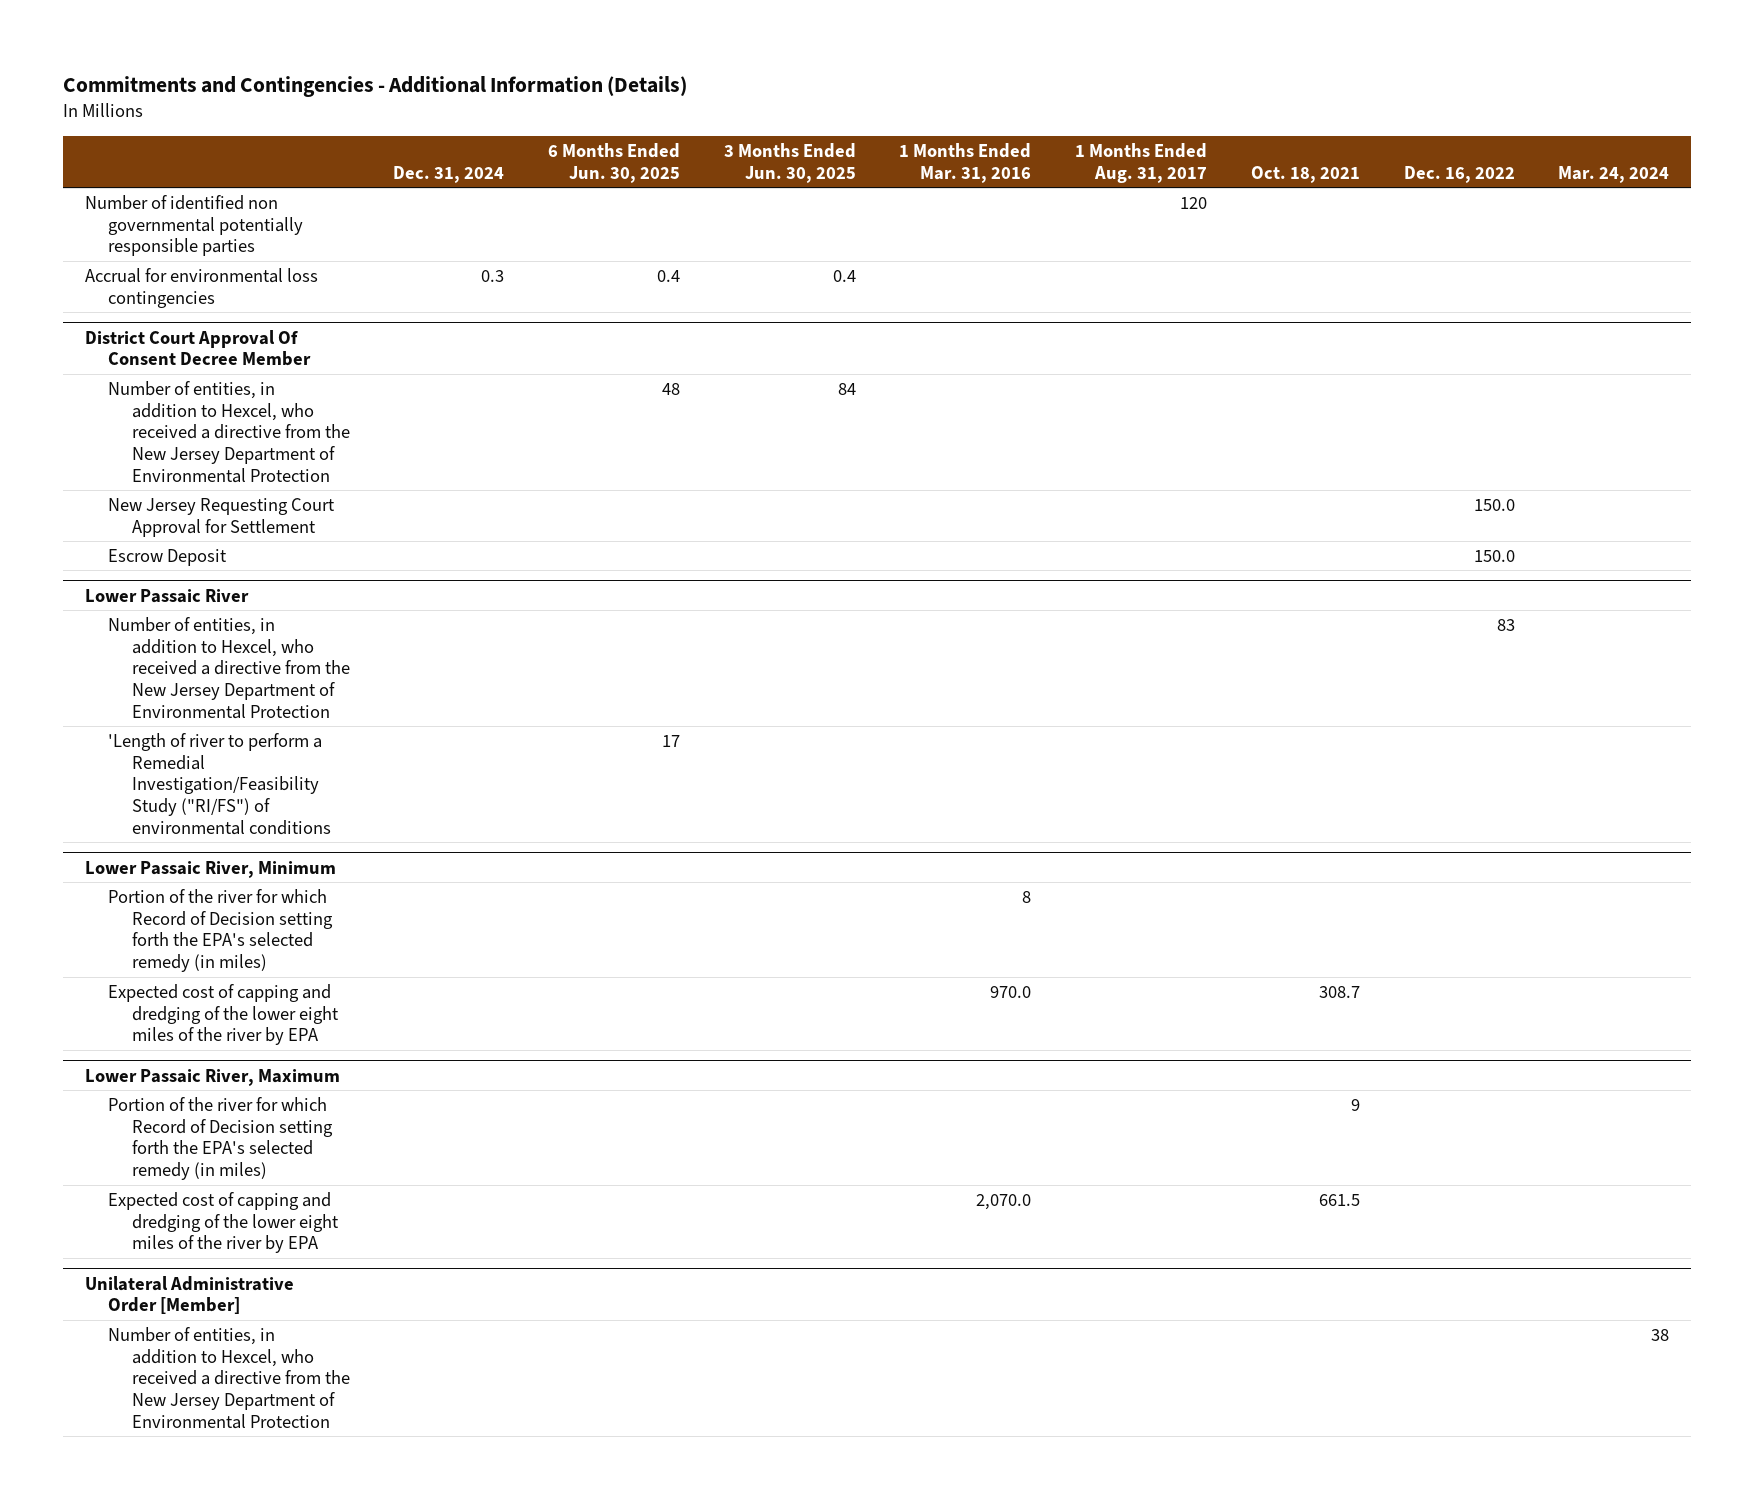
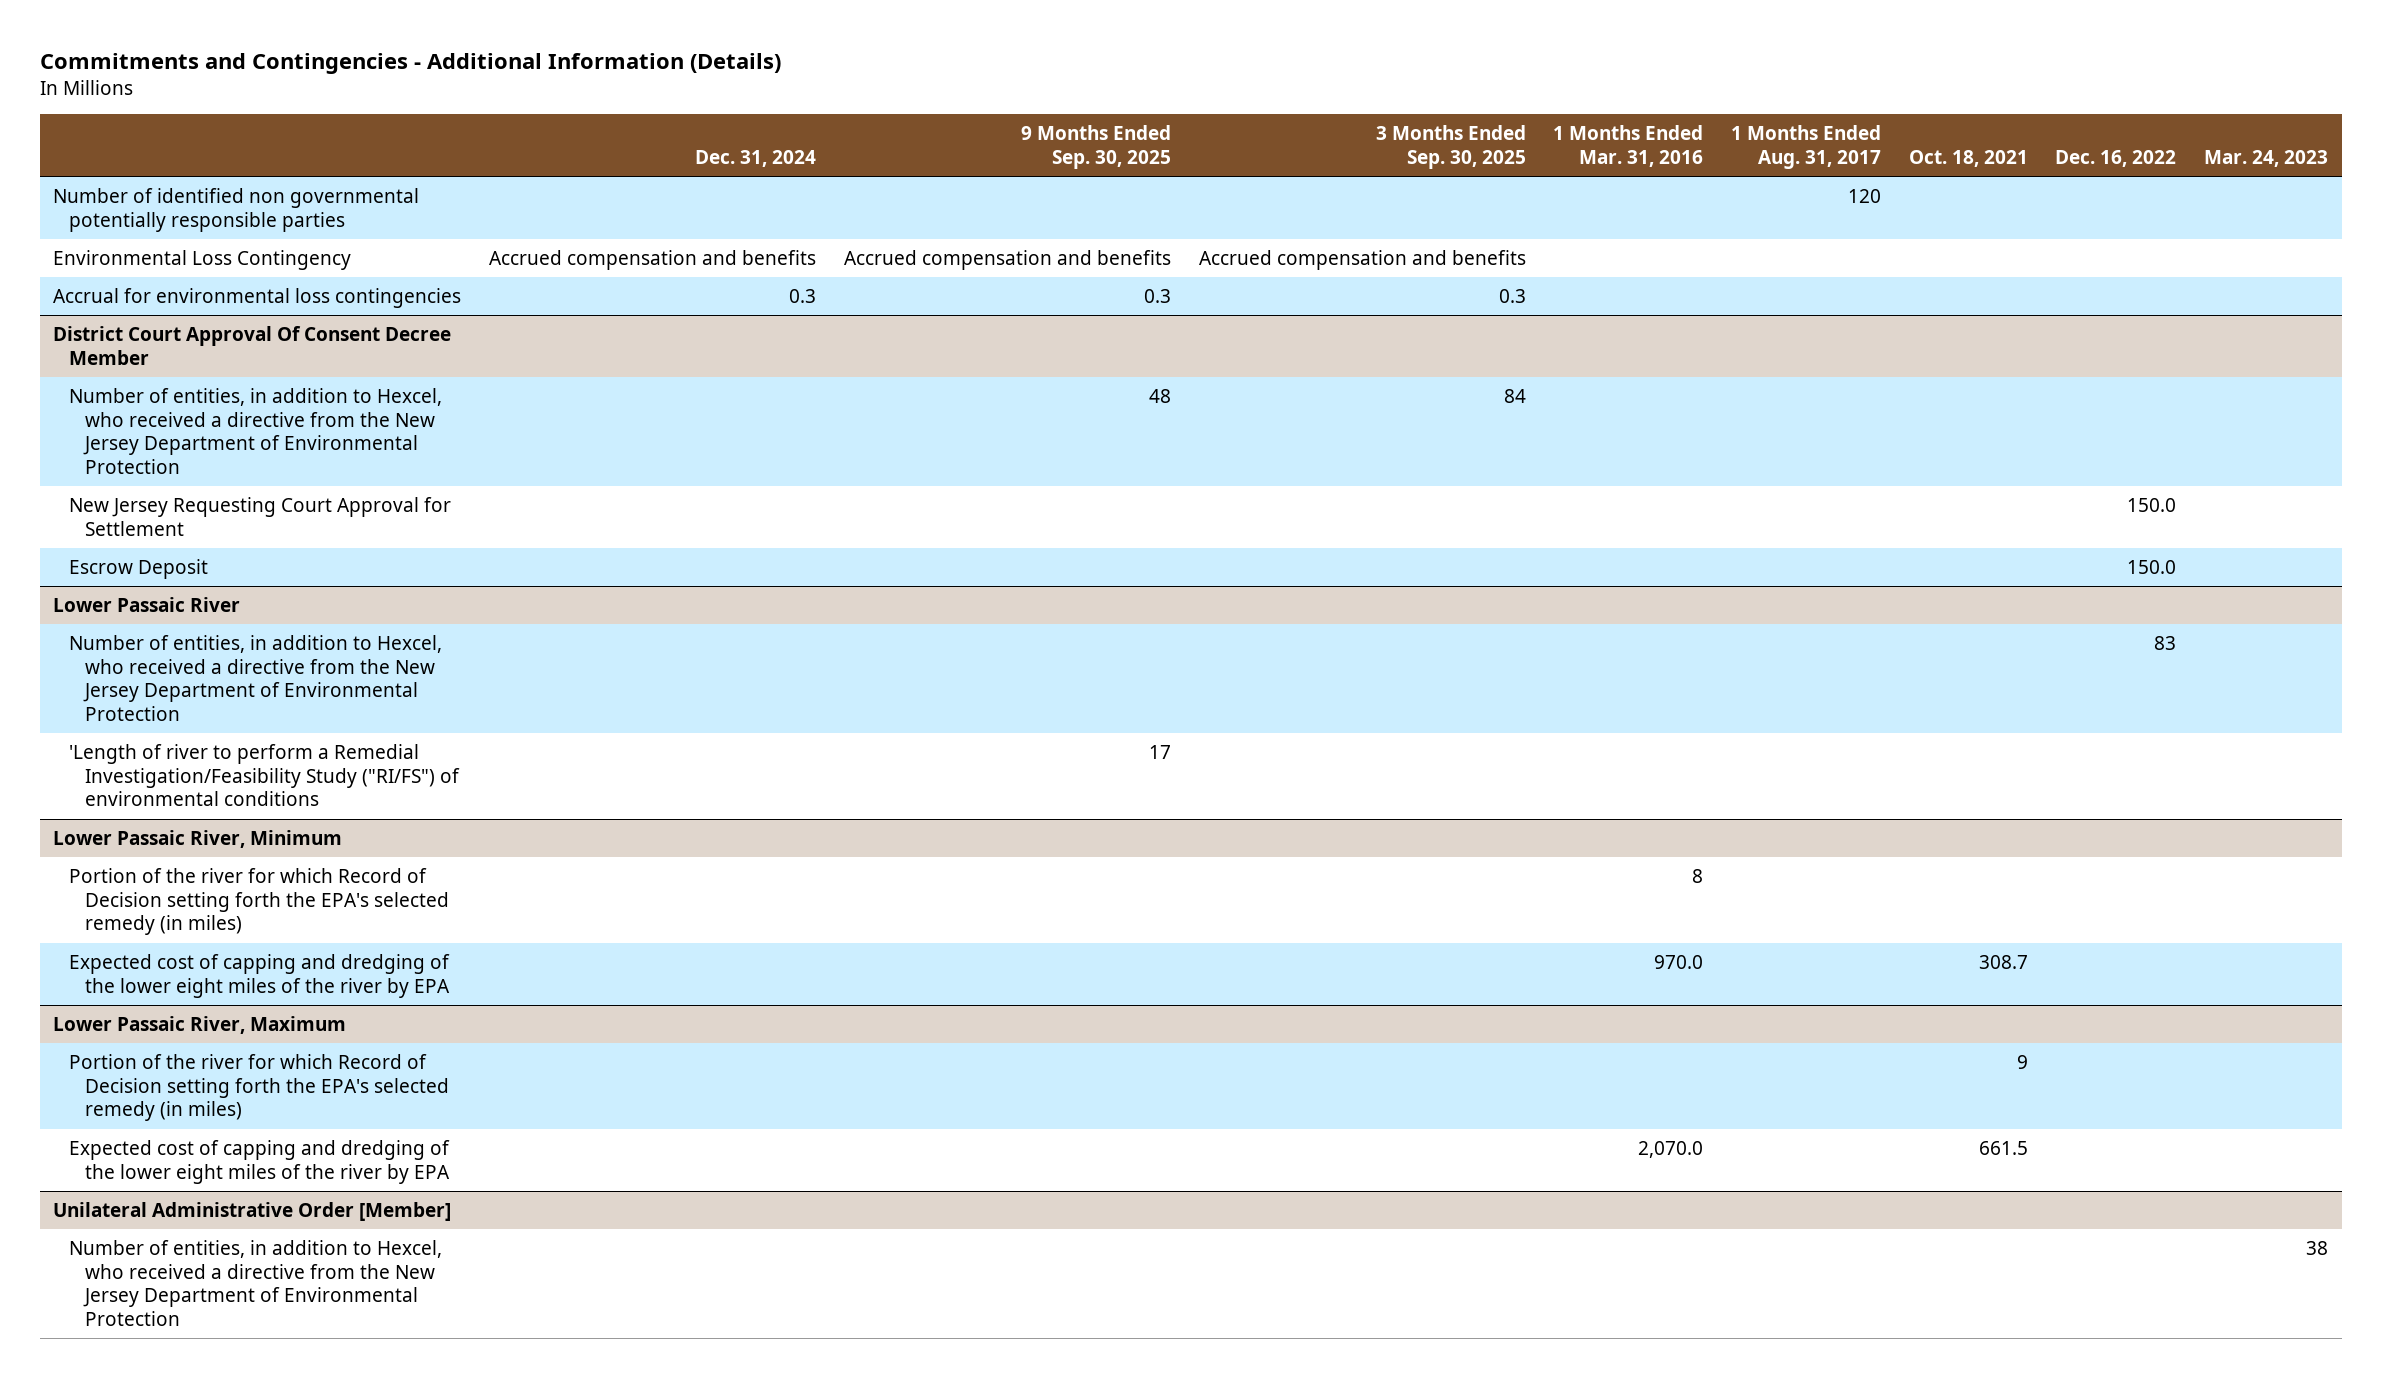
- | Dec. 31, 2024 | 6 Months Ended Jun. 30, 2025 | 3 Months Ended Jun. 30, 2025 | 1 Months Ended Mar. 31, 2016 | 1 Months Ended Aug. 31, 2017 | Oct. 18, 2021 | Dec. 16, 2022 | Mar. 24, 2024
+ | Dec. 31, 2024 | 9 Months Ended Sep. 30, 2025 | 3 Months Ended Sep. 30, 2025 | 1 Months Ended Mar. 31, 2016 | 1 Months Ended Aug. 31, 2017 | Oct. 18, 2021 | Dec. 16, 2022 | Mar. 24, 2023
+ Environmental Loss Contingency | Accrued compensation and benefits | Accrued compensation and benefits | Accrued compensation and benefits | | | | |

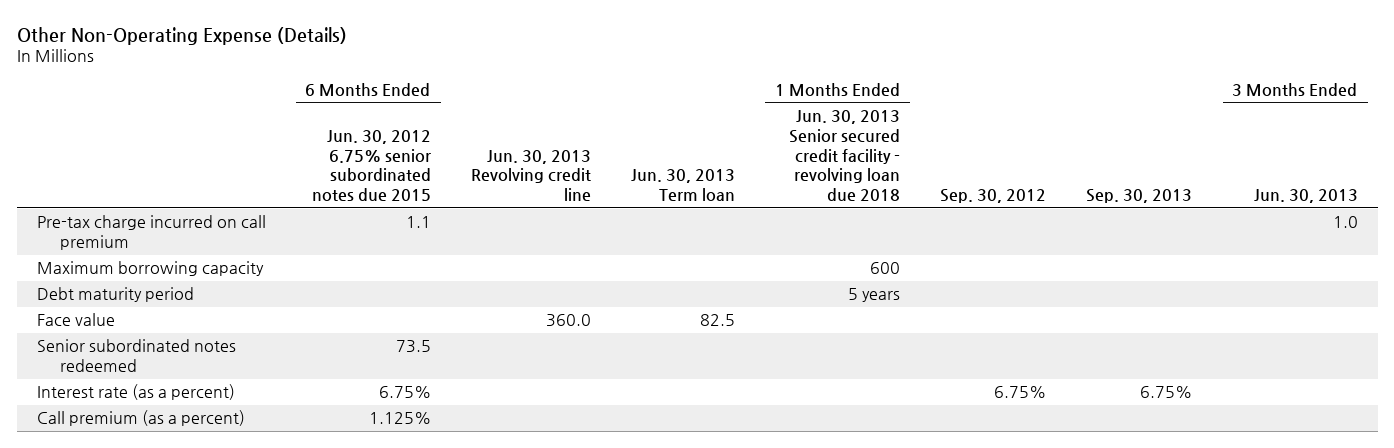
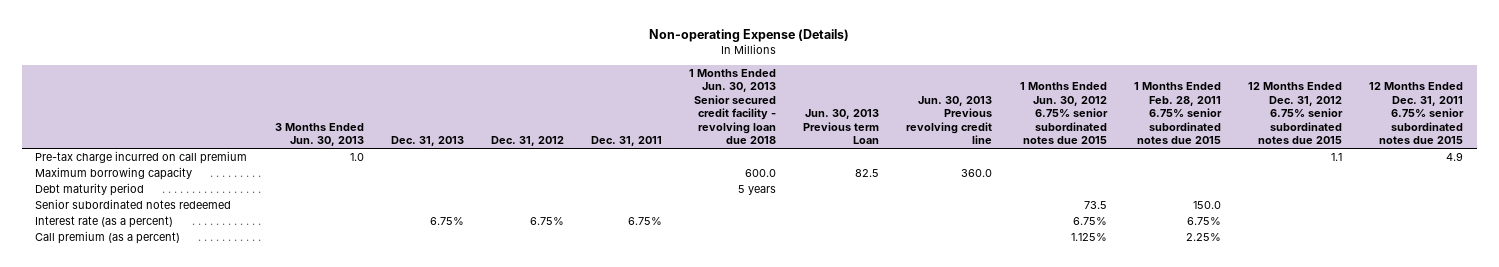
- Other Non-Operating Expense (Details)
+ Non-operating Expense (Details)
- | 6 Months Ended Jun. 30, 2012 6.75% senior subordinated notes due 2015 | Jun. 30, 2013 Revolving credit line | Jun. 30, 2013 Term loan | 1 Months Ended Jun. 30, 2013 Senior secured credit facility - revolving loan due 2018 | Sep. 30, 2012 | Sep. 30, 2013 | 3 Months Ended Jun. 30, 2013
+ | 3 Months Ended Jun. 30, 2013 | Dec. 31, 2013 | Dec. 31, 2012 | Dec. 31, 2011 | 1 Months Ended Jun. 30, 2013 Senior secured credit facility - revolving loan due 2018 | Jun. 30, 2013 Previous term Loan | Jun. 30, 2013 Previous revolving credit line | 1 Months Ended Jun. 30, 2012 6.75% senior subordinated notes due 2015 | 1 Months Ended Feb. 28, 2011 6.75% senior subordinated notes due 2015 | 12 Months Ended Dec. 31, 2012 6.75% senior subordinated notes due 2015 | 12 Months Ended Dec. 31, 2011 6.75% senior subordinated notes due 2015
- Maximum borrowing capacity | | | | 600 | | |
+ Maximum borrowing capacity | | | | | 600.0 | 82.5 | 360.0 | | | |
- Face value | | 360.0 | 82.5 | | | |

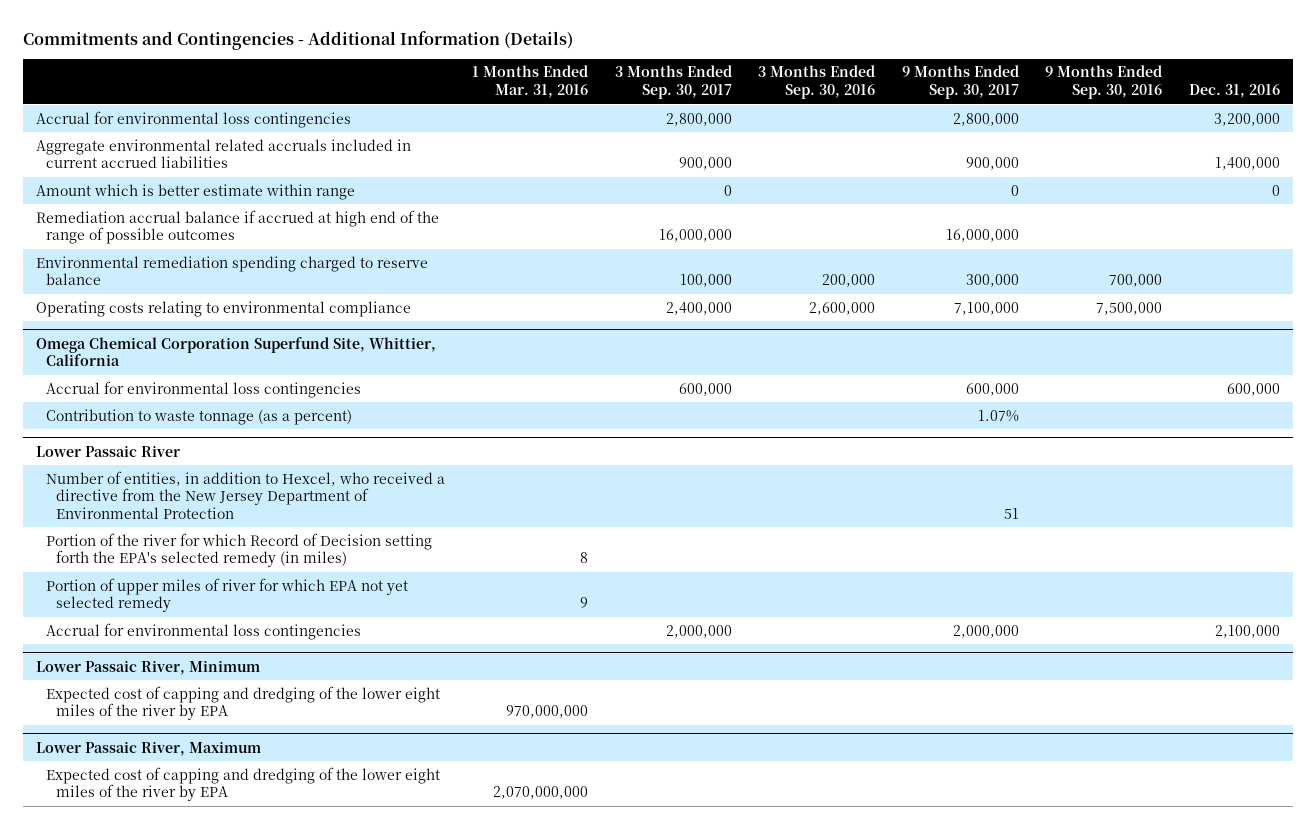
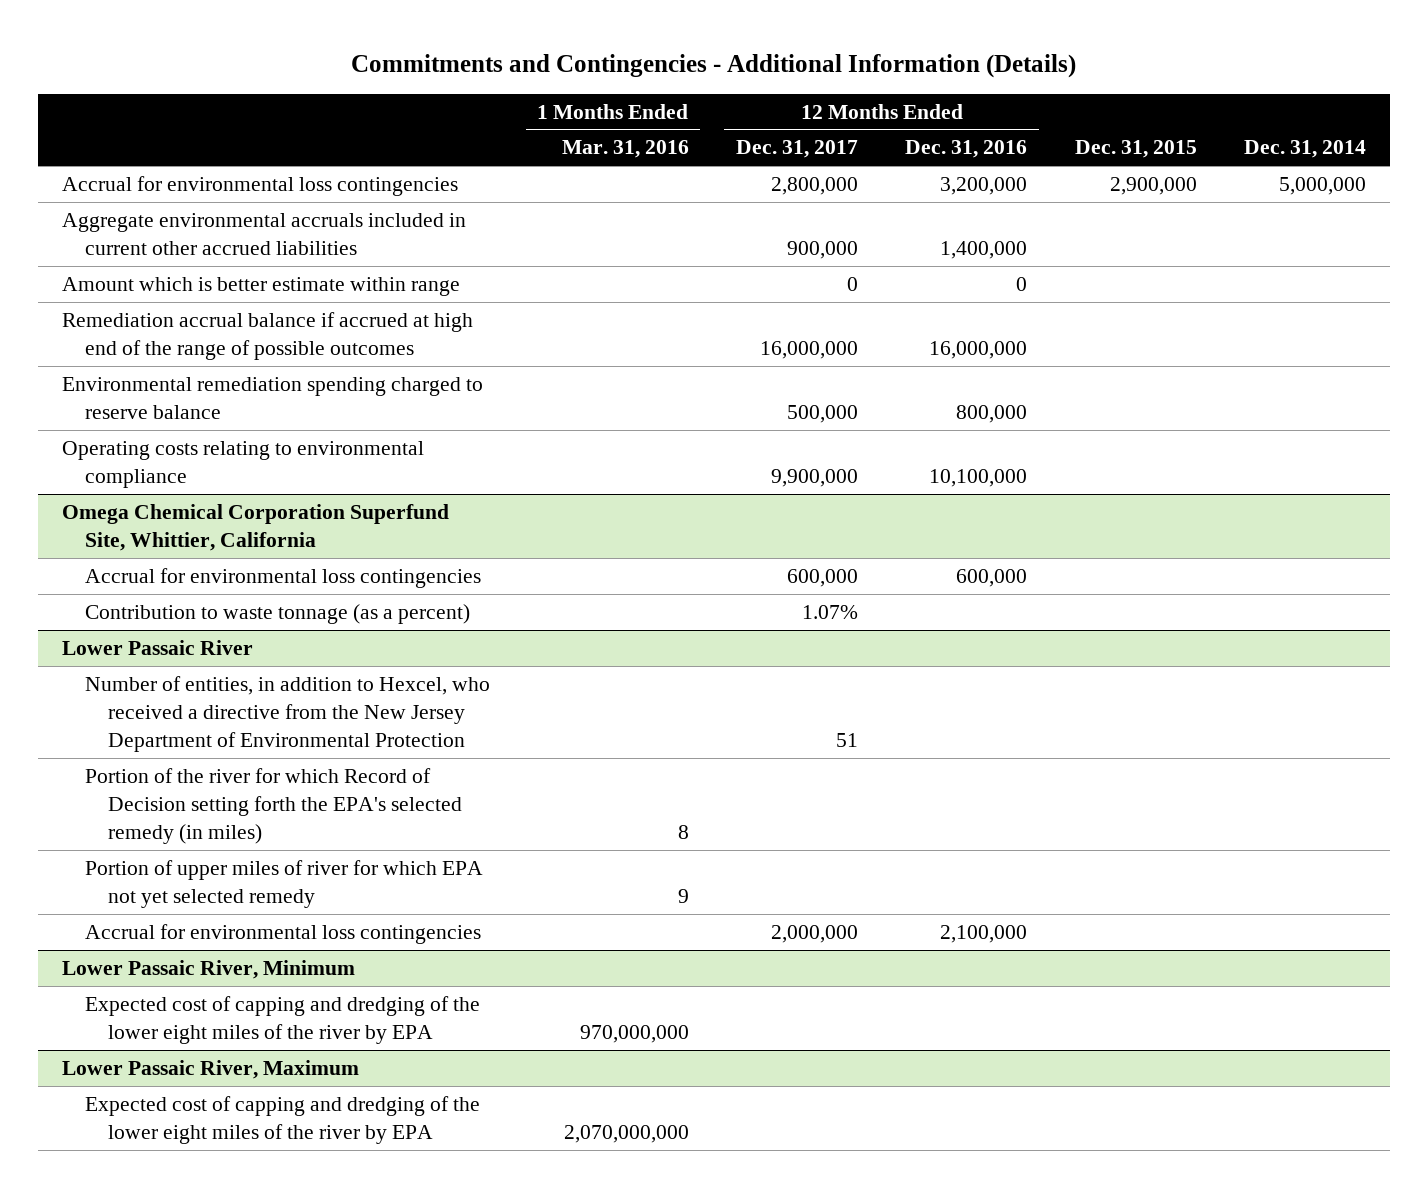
- | 1 Months Ended Mar. 31, 2016 | 3 Months Ended Sep. 30, 2017 | 3 Months Ended Sep. 30, 2016 | 9 Months Ended Sep. 30, 2017 | 9 Months Ended Sep. 30, 2016 | Dec. 31, 2016
+ | 1 Months Ended Mar. 31, 2016 | 12 Months Ended Dec. 31, 2017 | 12 Months Ended Dec. 31, 2016 | Dec. 31, 2015 | Dec. 31, 2014
- Aggregate environmental related accruals included in current accrued liabilities | | 900,000 | | 900,000 | | 1,400,000
+ Aggregate environmental accruals included in current other accrued liabilities | | 900,000 | 1,400,000 | |

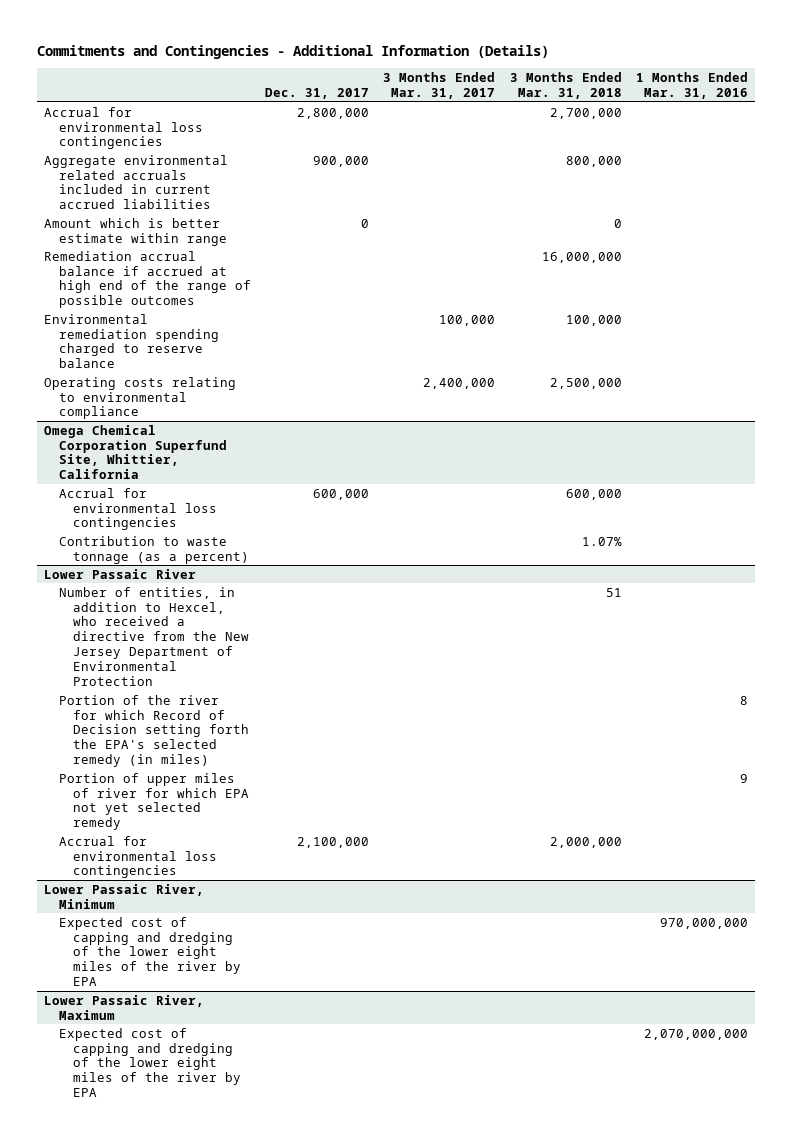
- | 1 Months Ended Mar. 31, 2016 | 12 Months Ended Dec. 31, 2017 | 12 Months Ended Dec. 31, 2016 | Dec. 31, 2015 | Dec. 31, 2014
+ | Dec. 31, 2017 | 3 Months Ended Mar. 31, 2017 | 3 Months Ended Mar. 31, 2018 | 1 Months Ended Mar. 31, 2016
- Aggregate environmental accruals included in current other accrued liabilities | | 900,000 | 1,400,000 | |
+ Aggregate environmental related accruals included in current accrued liabilities | 900,000 | | 800,000 |

